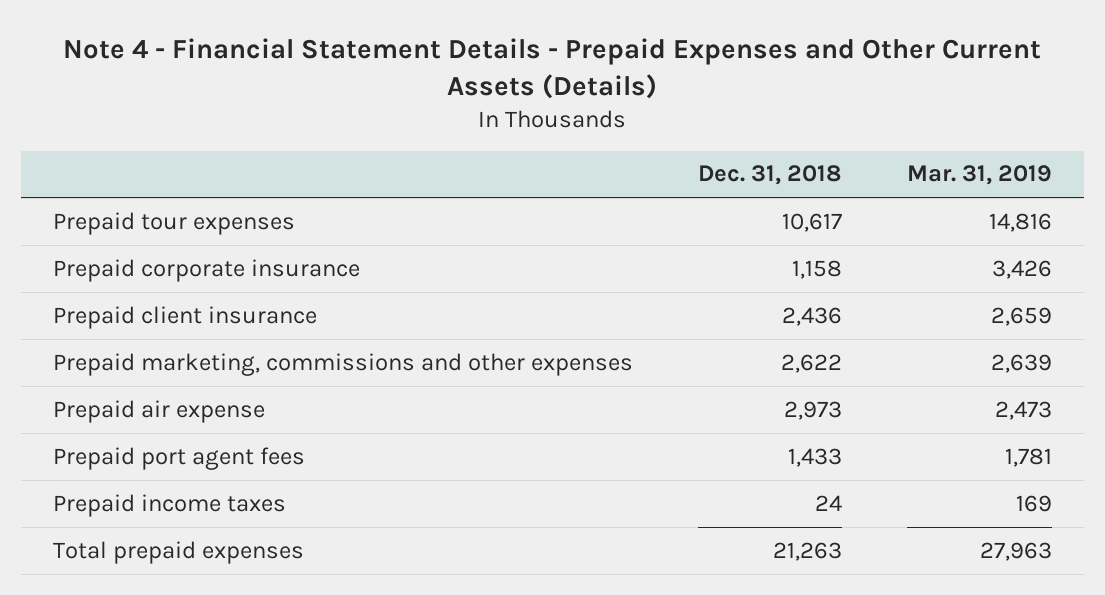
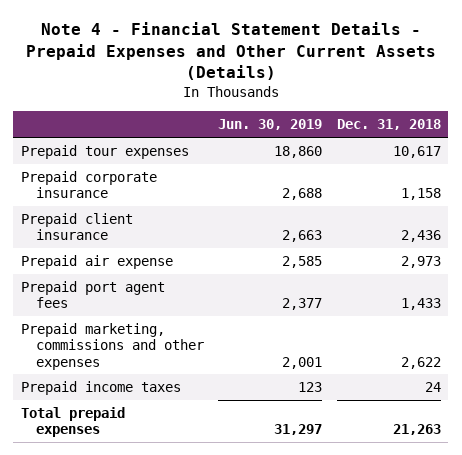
- | Dec. 31, 2018 | Mar. 31, 2019
+ | Jun. 30, 2019 | Dec. 31, 2018
moved down: Prepaid marketing, commissions and other expenses | 2,001 | 2,622

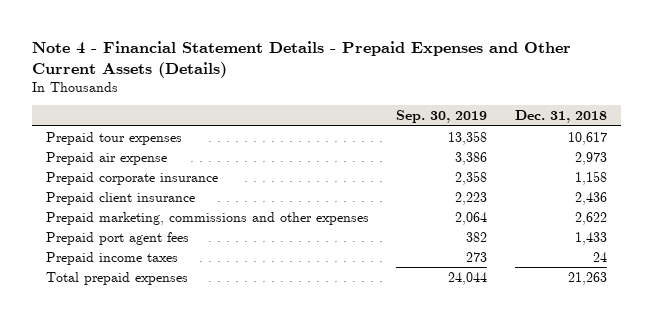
- | Jun. 30, 2019 | Dec. 31, 2018
+ | Sep. 30, 2019 | Dec. 31, 2018
moved up: Prepaid air expense | 3,386 | 2,973
moved down: Prepaid port agent fees | 382 | 1,433

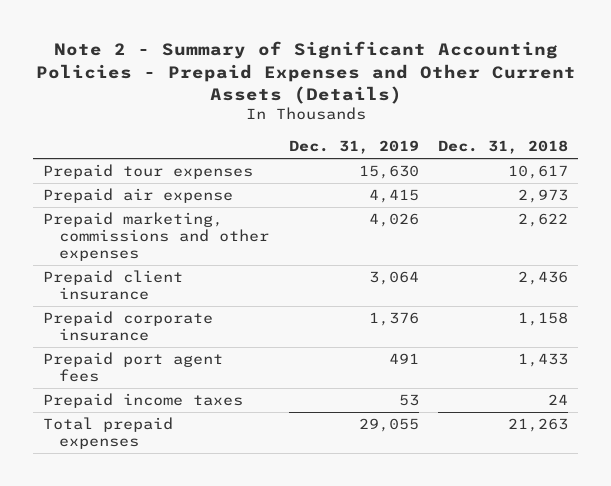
- Note 4 - Financial Statement Details - Prepaid Expenses and Other Current Assets (Details)
+ Note 2 - Summary of Significant Accounting Policies - Prepaid Expenses and Other Current Assets (Details)
- | Sep. 30, 2019 | Dec. 31, 2018
+ | Dec. 31, 2019 | Dec. 31, 2018
moved down: Prepaid client insurance | 3,064 | 2,436
moved down: Prepaid corporate insurance | 1,376 | 1,158

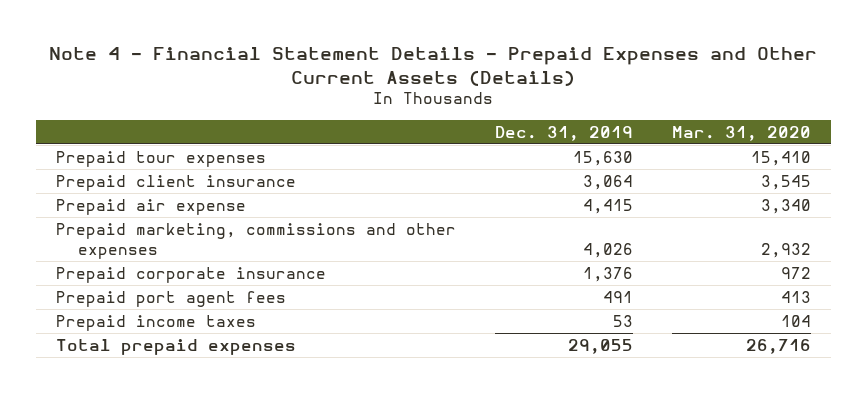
- Note 2 - Summary of Significant Accounting Policies - Prepaid Expenses and Other Current Assets (Details)
+ Note 4 - Financial Statement Details - Prepaid Expenses and Other Current Assets (Details)
- | Dec. 31, 2019 | Dec. 31, 2018
+ | Dec. 31, 2019 | Mar. 31, 2020
moved up: Prepaid client insurance | 3,064 | 3,545

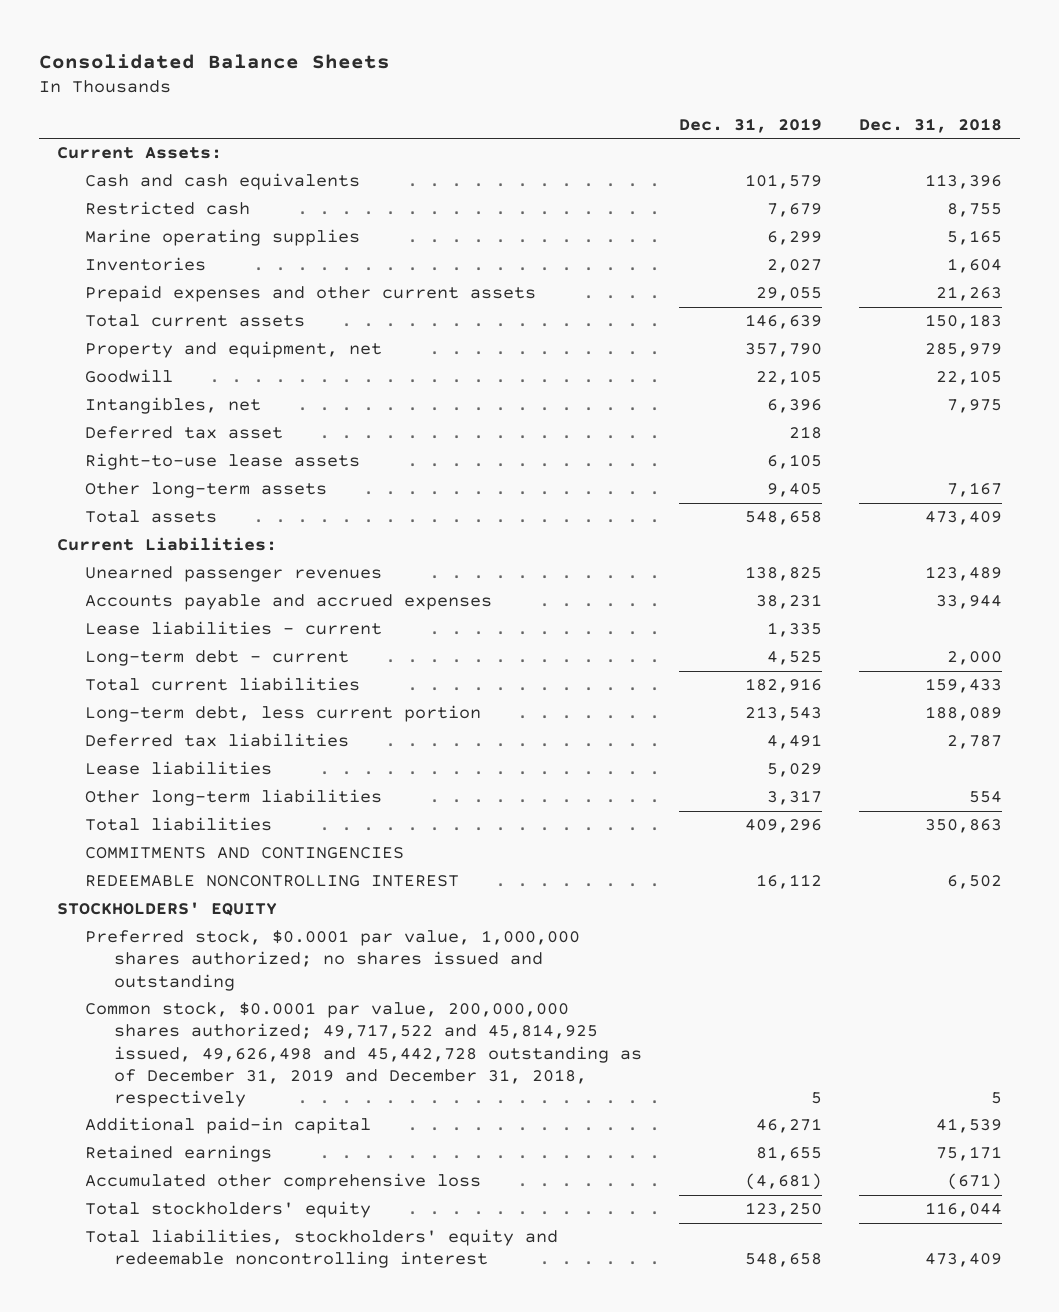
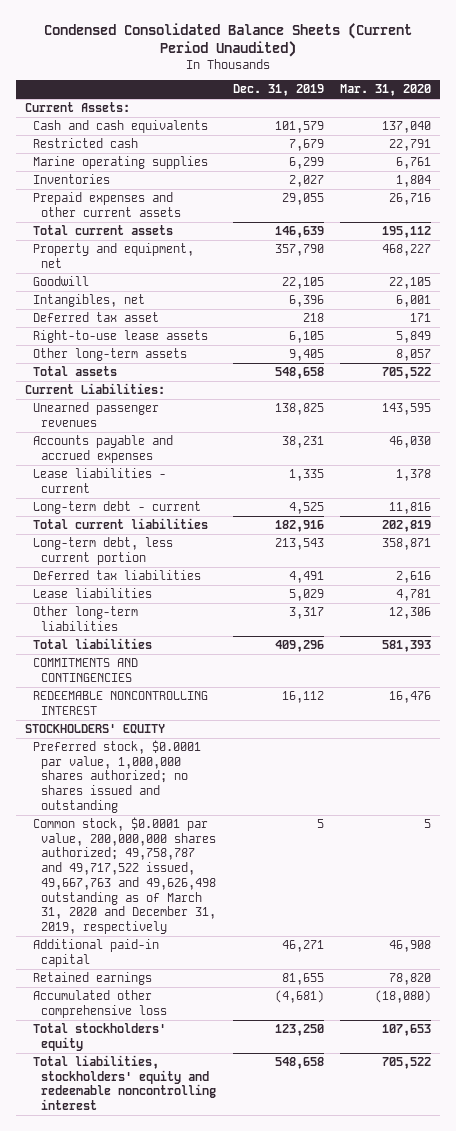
- Consolidated Balance Sheets
+ Condensed Consolidated Balance Sheets (Current Period Unaudited)
- | Dec. 31, 2019 | Dec. 31, 2018
+ | Dec. 31, 2019 | Mar. 31, 2020
- Common stock, $0.0001 par value, 200,000,000 shares authorized; 49,717,522 and 45,814,925 issued, 49,626,498 and 45,442,728 outstanding as of December 31, 2019 and December 31, 2018, respectively | 5 | 5
+ Common stock, $0.0001 par value, 200,000,000 shares authorized; 49,758,787 and 49,717,522 issued, 49,667,763 and 49,626,498 outstanding as of March 31, 2020 and December 31, 2019, respectively | 5 | 5

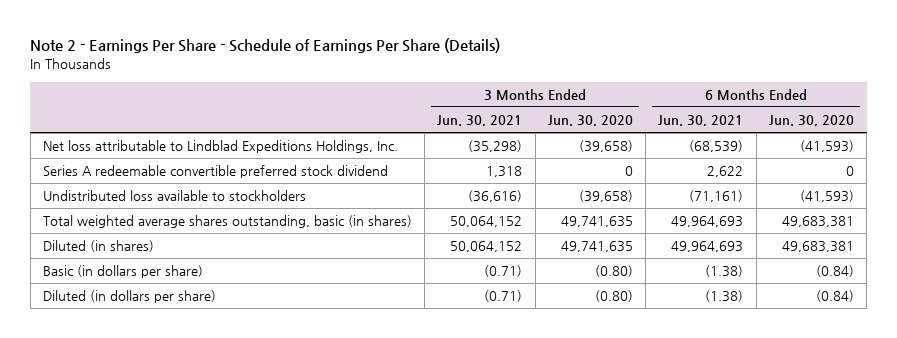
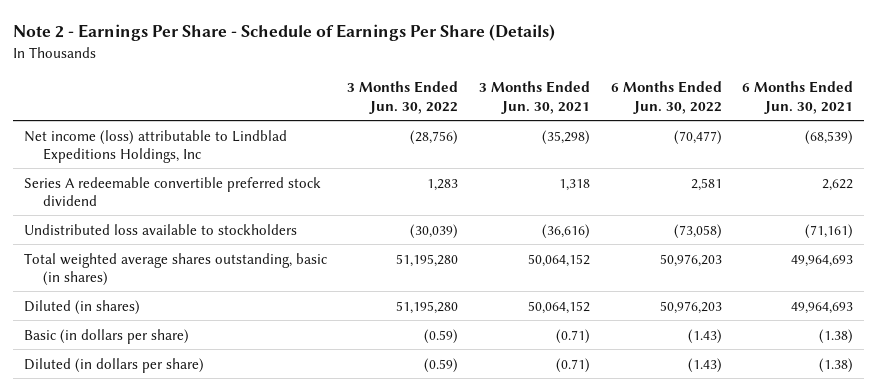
- | 3 Months Ended Jun. 30, 2021 | 3 Months Ended Jun. 30, 2020 | 6 Months Ended Jun. 30, 2021 | 6 Months Ended Jun. 30, 2020
+ | 3 Months Ended Jun. 30, 2022 | 3 Months Ended Jun. 30, 2021 | 6 Months Ended Jun. 30, 2022 | 6 Months Ended Jun. 30, 2021
- Net loss attributable to Lindblad Expeditions Holdings, Inc. | (35,298) | (39,658) | (68,539) | (41,593)
+ Net income (loss) attributable to Lindblad Expeditions Holdings, Inc | (28,756) | (35,298) | (70,477) | (68,539)

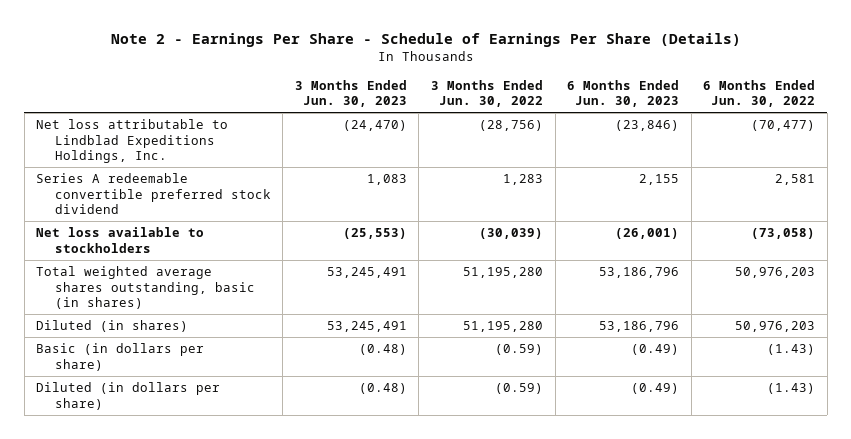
- | 3 Months Ended Jun. 30, 2022 | 3 Months Ended Jun. 30, 2021 | 6 Months Ended Jun. 30, 2022 | 6 Months Ended Jun. 30, 2021
+ | 3 Months Ended Jun. 30, 2023 | 3 Months Ended Jun. 30, 2022 | 6 Months Ended Jun. 30, 2023 | 6 Months Ended Jun. 30, 2022
- Net income (loss) attributable to Lindblad Expeditions Holdings, Inc | (28,756) | (35,298) | (70,477) | (68,539)
+ Net loss attributable to Lindblad Expeditions Holdings, Inc. | (24,470) | (28,756) | (23,846) | (70,477)
- Undistributed loss available to stockholders | (30,039) | (36,616) | (73,058) | (71,161)
+ Net loss available to stockholders | (25,553) | (30,039) | (26,001) | (73,058)

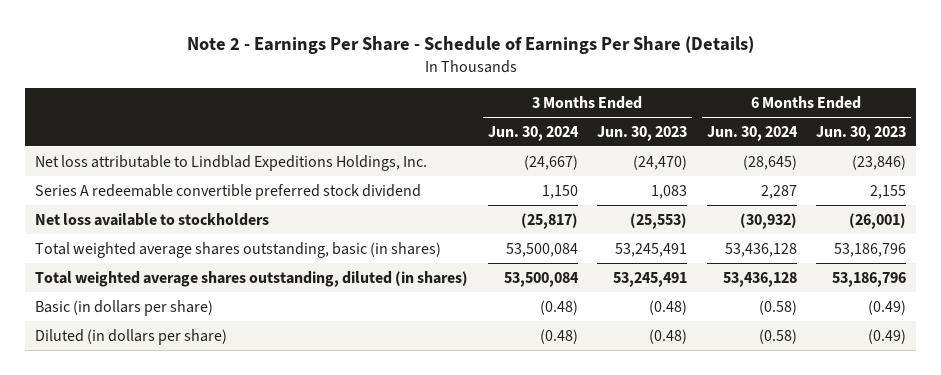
- | 3 Months Ended Jun. 30, 2023 | 3 Months Ended Jun. 30, 2022 | 6 Months Ended Jun. 30, 2023 | 6 Months Ended Jun. 30, 2022
+ | 3 Months Ended Jun. 30, 2024 | 3 Months Ended Jun. 30, 2023 | 6 Months Ended Jun. 30, 2024 | 6 Months Ended Jun. 30, 2023
- Diluted (in shares) | 53,245,491 | 51,195,280 | 53,186,796 | 50,976,203
+ Total weighted average shares outstanding, diluted (in shares) | 53,500,084 | 53,245,491 | 53,436,128 | 53,186,796

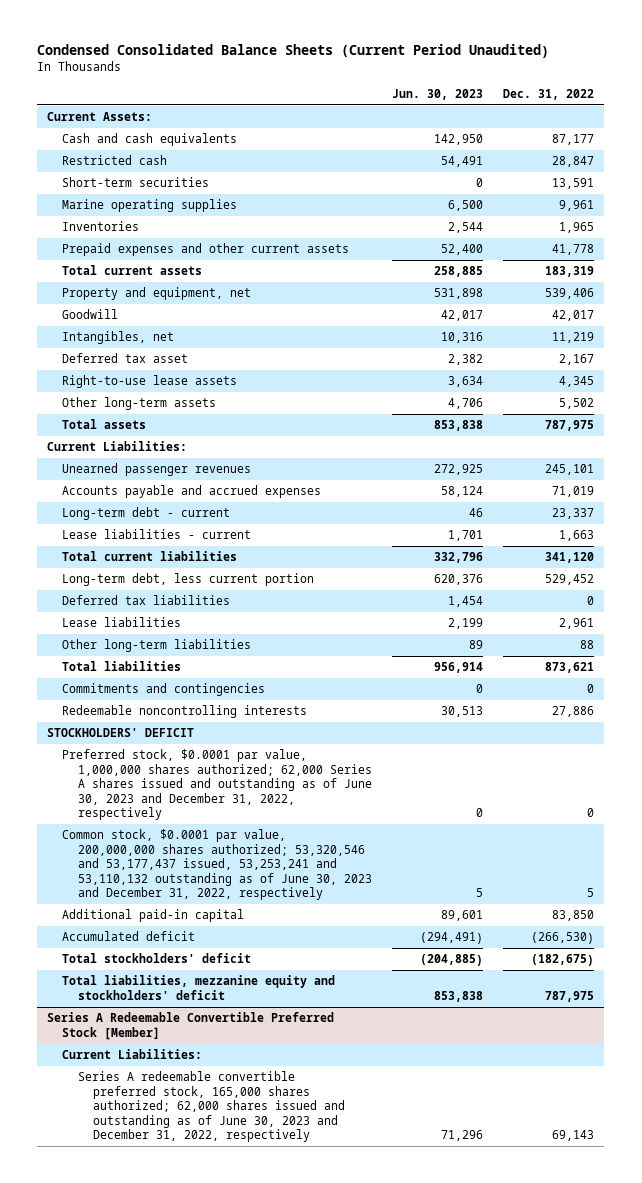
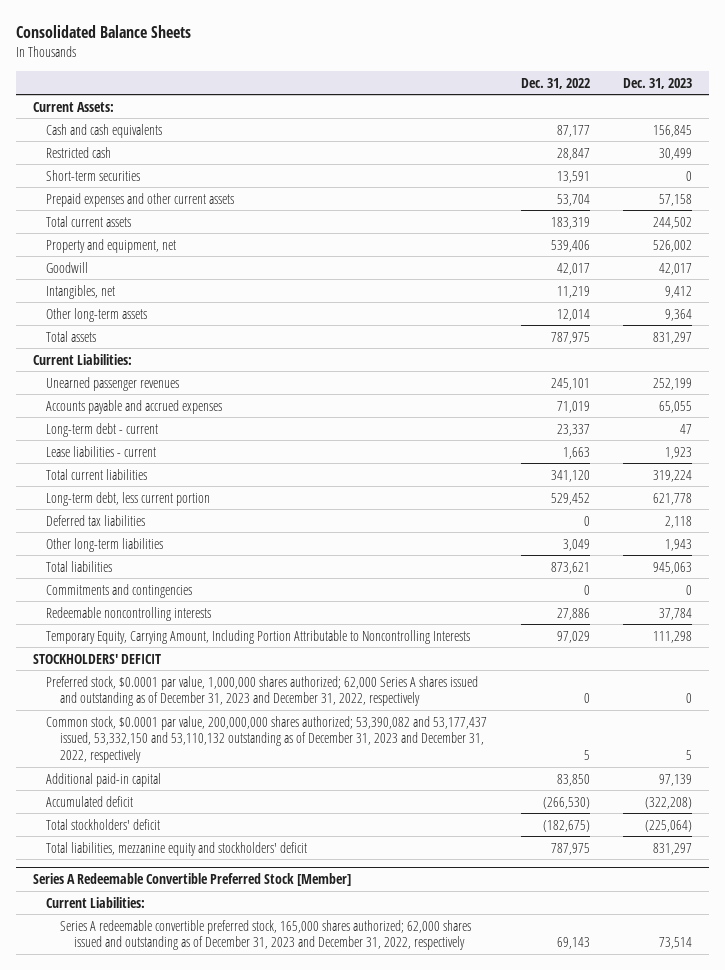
- Condensed Consolidated Balance Sheets (Current Period Unaudited)
+ Consolidated Balance Sheets
- | Jun. 30, 2023 | Dec. 31, 2022
+ | Dec. 31, 2022 | Dec. 31, 2023
- Marine operating supplies | 6,500 | 9,961
- Inventories | 2,544 | 1,965
- Prepaid expenses and other current assets | 52,400 | 41,778
+ Prepaid expenses and other current assets | 53,704 | 57,158
- Deferred tax asset | 2,382 | 2,167
- Right-to-use lease assets | 3,634 | 4,345
- Other long-term assets | 4,706 | 5,502
+ Other long-term assets | 12,014 | 9,364
- Lease liabilities | 2,199 | 2,961
- Other long-term liabilities | 89 | 88
+ Other long-term liabilities | 3,049 | 1,943
+ Temporary Equity, Carrying Amount, Including Portion Attributable to Noncontrolling Interests | 97,029 | 111,298
- Preferred stock, $0.0001 par value, 1,000,000 shares authorized; 62,000 Series A shares issued and outstanding as of June 30, 2023 and December 31, 2022, respectively | 0 | 0
- Common stock, $0.0001 par value, 200,000,000 shares authorized; 53,320,546 and 53,177,437 issued, 53,253,241 and 53,110,132 outstanding as of June 30, 2023 and December 31, 2022, respectively | 5 | 5
+ Preferred stock, $0.0001 par value, 1,000,000 shares authorized; 62,000 Series A shares issued and outstanding as of December 31, 2023 and December 31, 2022, respectively | 0 | 0
+ Common stock, $0.0001 par value, 200,000,000 shares authorized; 53,390,082 and 53,177,437 issued, 53,332,150 and 53,110,132 outstanding as of December 31, 2023 and December 31, 2022, respectively | 5 | 5
@ Series A Redeemable Convertible Preferred Stock [Member]
- Series A redeemable convertible preferred stock, 165,000 shares authorized; 62,000 shares issued and outstanding as of June 30, 2023 and December 31, 2022, respectively | 71,296 | 69,143
+ Series A redeemable convertible preferred stock, 165,000 shares authorized; 62,000 shares issued and outstanding as of December 31, 2023 and December 31, 2022, respectively | 69,143 | 73,514

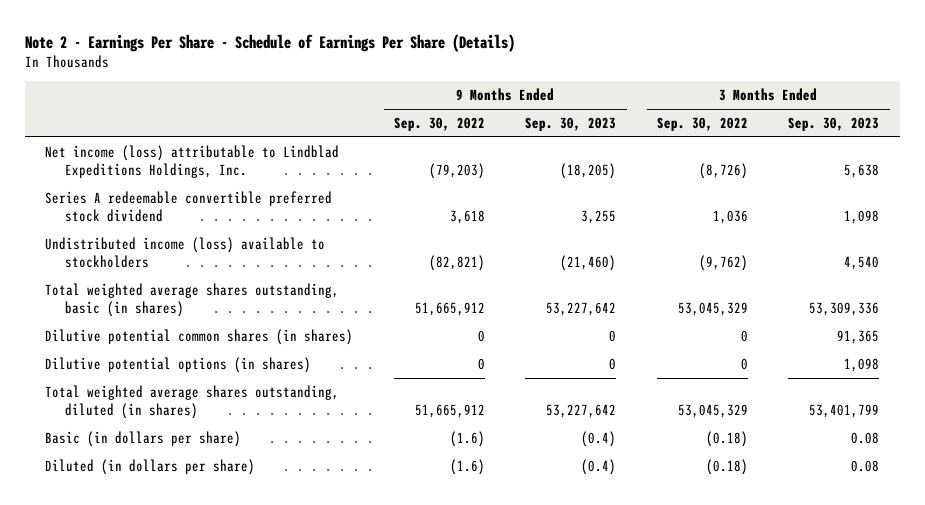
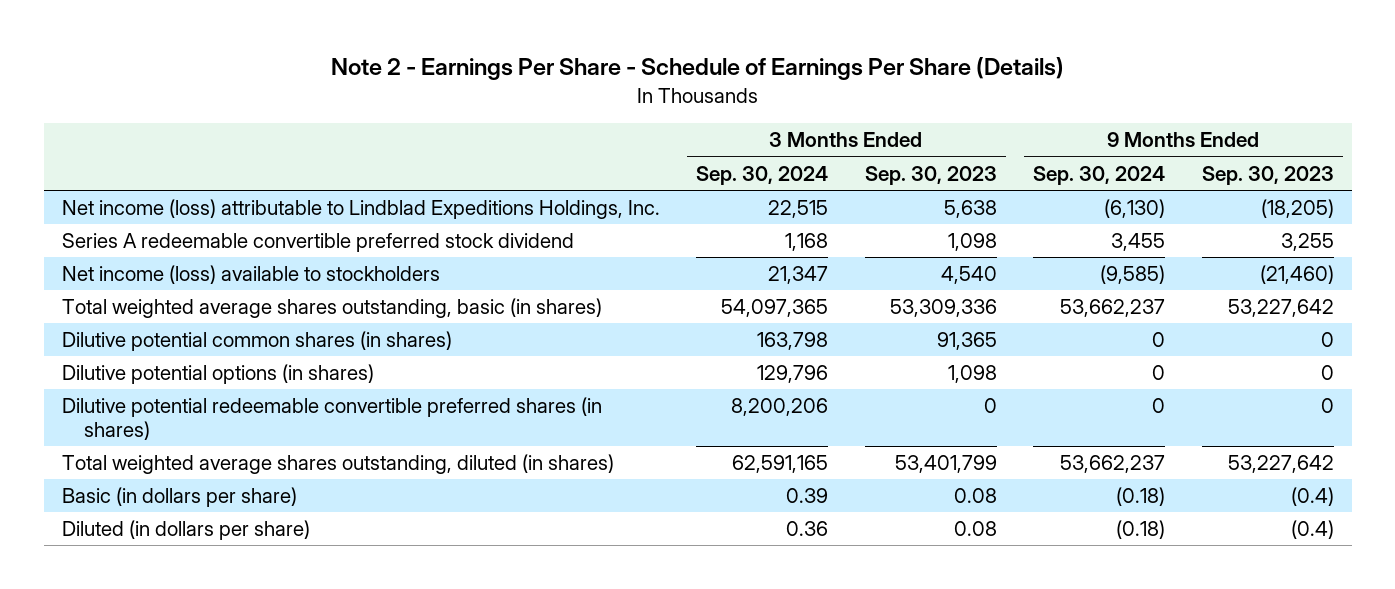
- | 9 Months Ended Sep. 30, 2022 | 9 Months Ended Sep. 30, 2023 | 3 Months Ended Sep. 30, 2022 | 3 Months Ended Sep. 30, 2023
+ | 3 Months Ended Sep. 30, 2024 | 3 Months Ended Sep. 30, 2023 | 9 Months Ended Sep. 30, 2024 | 9 Months Ended Sep. 30, 2023
- Undistributed income (loss) available to stockholders | (82,821) | (21,460) | (9,762) | 4,540
+ Net income (loss) available to stockholders | 21,347 | 4,540 | (9,585) | (21,460)
+ Dilutive potential redeemable convertible preferred shares (in shares) | 8,200,206 | 0 | 0 | 0

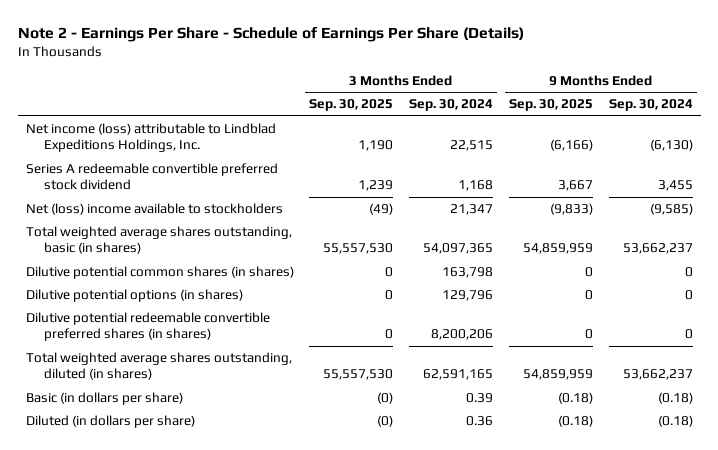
- | 3 Months Ended Sep. 30, 2024 | 3 Months Ended Sep. 30, 2023 | 9 Months Ended Sep. 30, 2024 | 9 Months Ended Sep. 30, 2023
+ | 3 Months Ended Sep. 30, 2025 | 3 Months Ended Sep. 30, 2024 | 9 Months Ended Sep. 30, 2025 | 9 Months Ended Sep. 30, 2024
- Net income (loss) available to stockholders | 21,347 | 4,540 | (9,585) | (21,460)
+ Net (loss) income available to stockholders | (49) | 21,347 | (9,833) | (9,585)

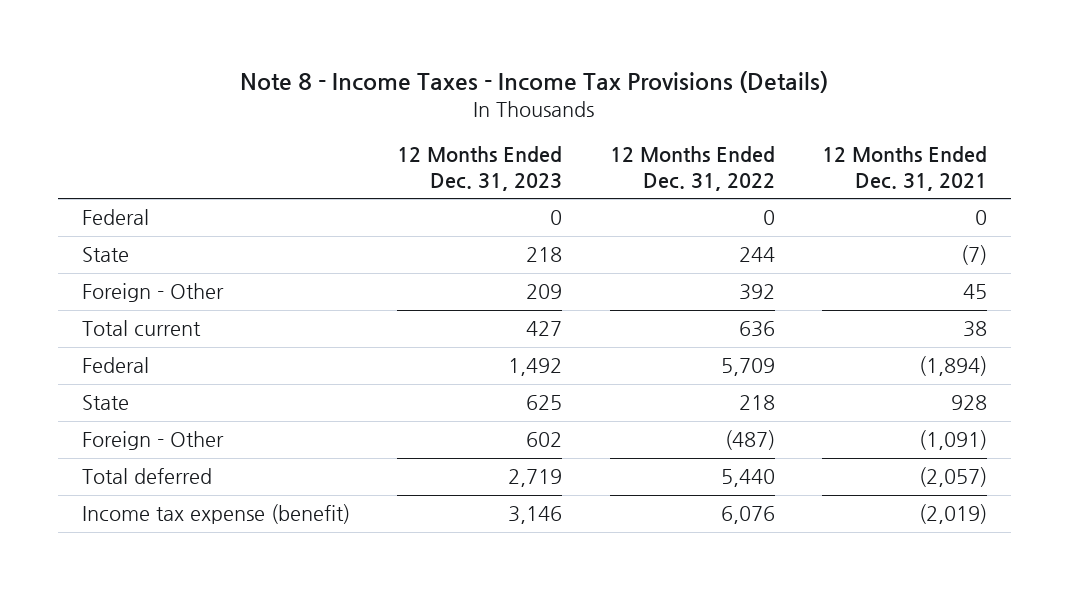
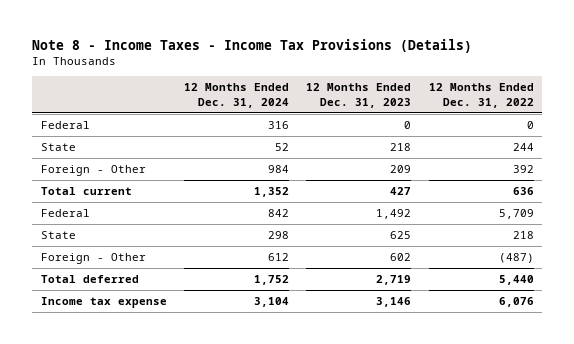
- | 12 Months Ended Dec. 31, 2023 | 12 Months Ended Dec. 31, 2022 | 12 Months Ended Dec. 31, 2021
+ | 12 Months Ended Dec. 31, 2024 | 12 Months Ended Dec. 31, 2023 | 12 Months Ended Dec. 31, 2022
- Income tax expense (benefit) | 3,146 | 6,076 | (2,019)
+ Income tax expense | 3,104 | 3,146 | 6,076

